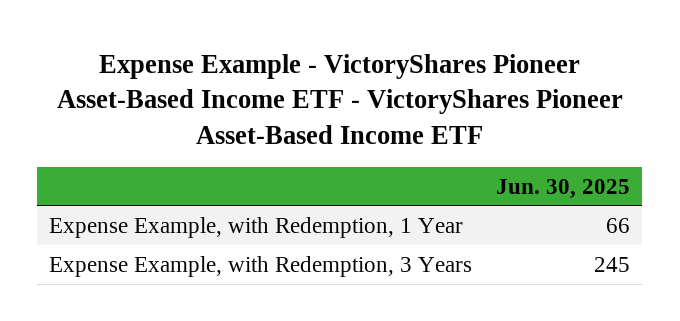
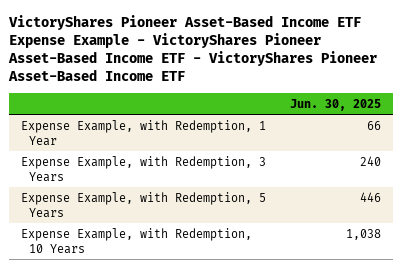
- Expense Example - VictoryShares Pioneer Asset-Based Income ETF - VictoryShares Pioneer Asset-Based Income ETF
+ VictoryShares Pioneer Asset-Based Income ETF Expense Example - VictoryShares Pioneer Asset-Based Income ETF - VictoryShares Pioneer Asset-Based Income ETF
- Expense Example, with Redemption, 3 Years | 245
+ Expense Example, with Redemption, 3 Years | 240
+ Expense Example, with Redemption, 5 Years | 446
+ Expense Example, with Redemption, 10 Years | 1,038

